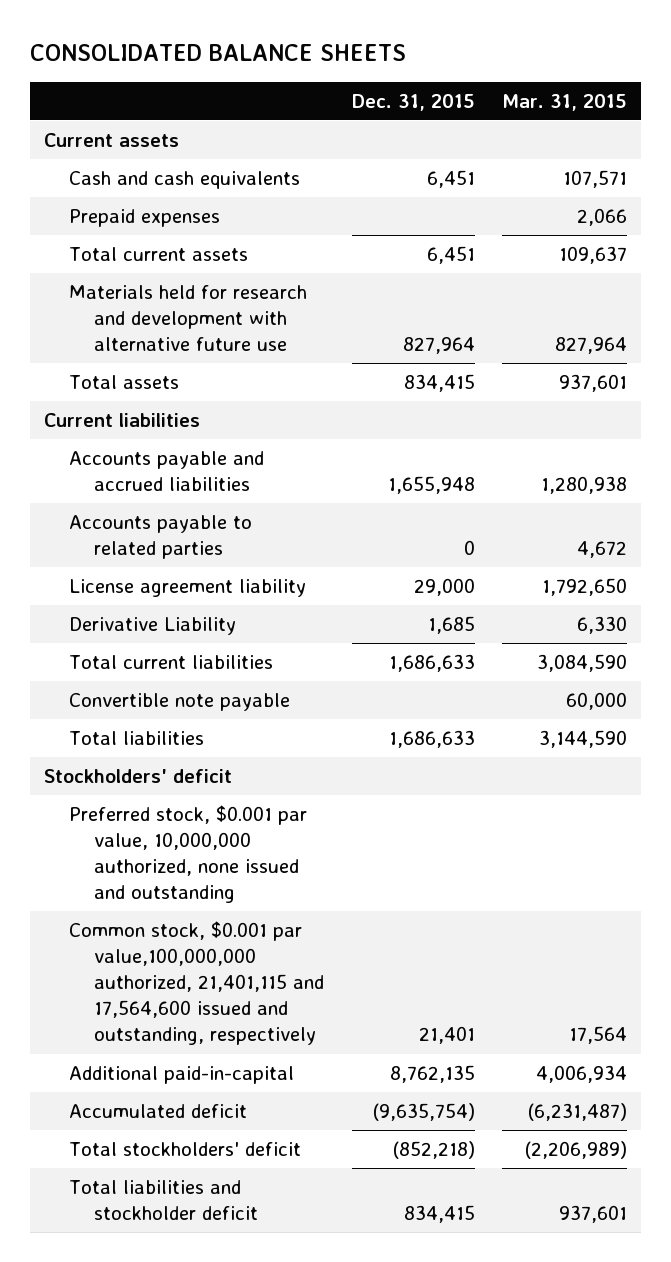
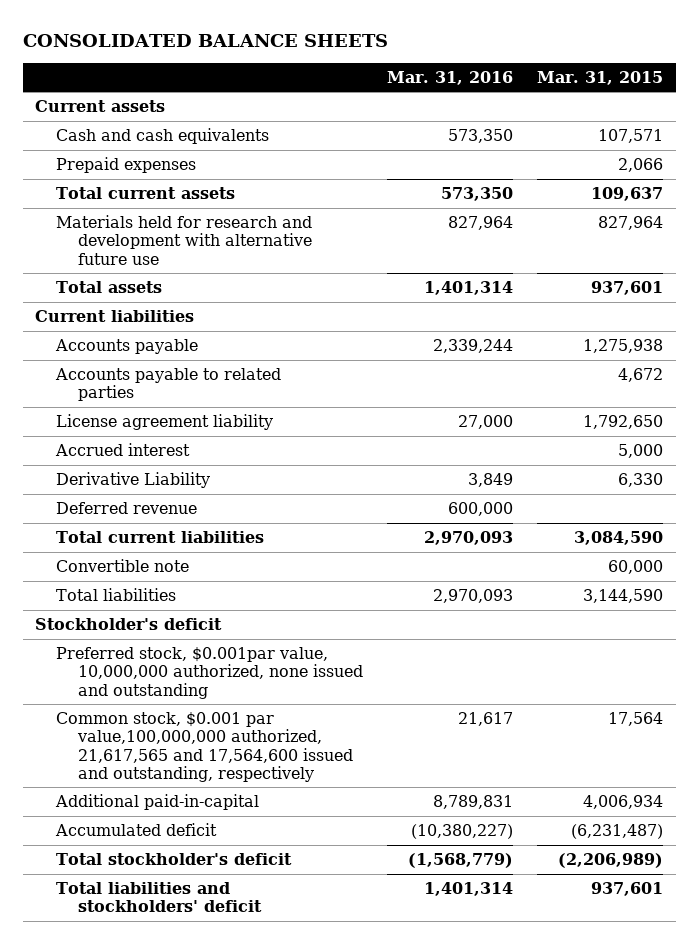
- | Dec. 31, 2015 | Mar. 31, 2015
+ | Mar. 31, 2016 | Mar. 31, 2015
- Accounts payable and accrued liabilities | 1,655,948 | 1,280,938
+ Accounts payable | 2,339,244 | 1,275,938
+ Accrued interest | | 5,000
+ Deferred revenue | 600,000 |
- Convertible note payable | | 60,000
+ Convertible note | | 60,000
- Stockholders' deficit
- Preferred stock, $0.001 par value, 10,000,000 authorized, none issued and outstanding
- Common stock, $0.001 par value,100,000,000 authorized, 21,401,115 and 17,564,600 issued and outstanding, respectively | 21,401 | 17,564
+ Stockholder's deficit
+ Preferred stock, $0.001par value, 10,000,000 authorized, none issued and outstanding
+ Common stock, $0.001 par value,100,000,000 authorized, 21,617,565 and 17,564,600 issued and outstanding, respectively | 21,617 | 17,564
- Total stockholders' deficit | (852,218) | (2,206,989)
- Total liabilities and stockholder deficit | 834,415 | 937,601
+ Total stockholder's deficit | (1,568,779) | (2,206,989)
+ Total liabilities and stockholders' deficit | 1,401,314 | 937,601

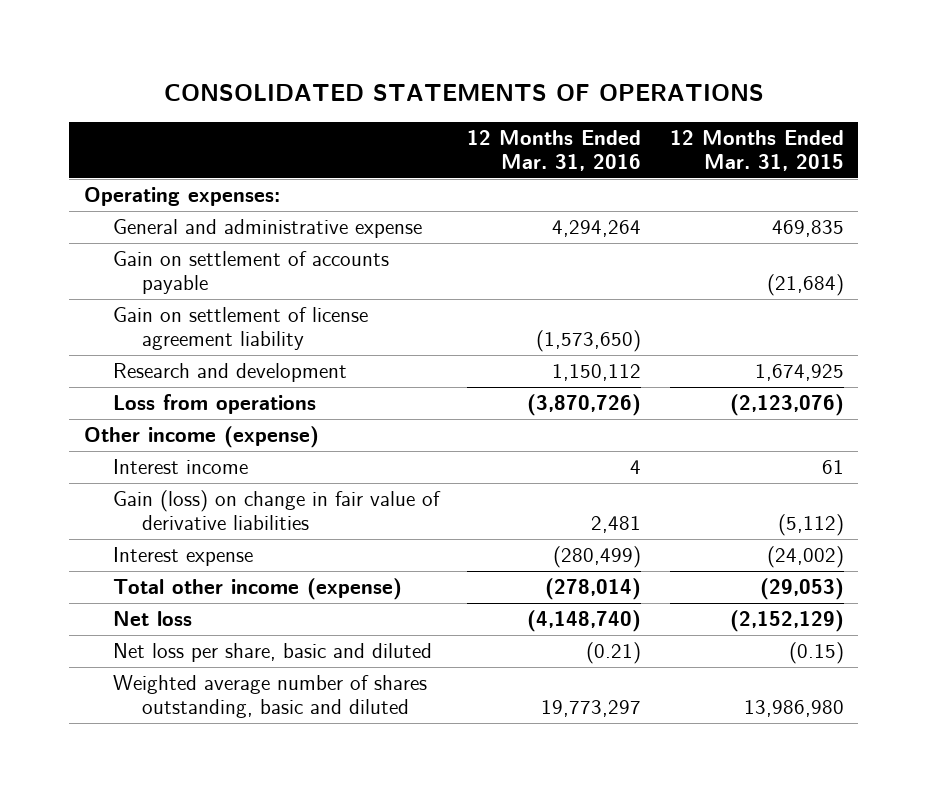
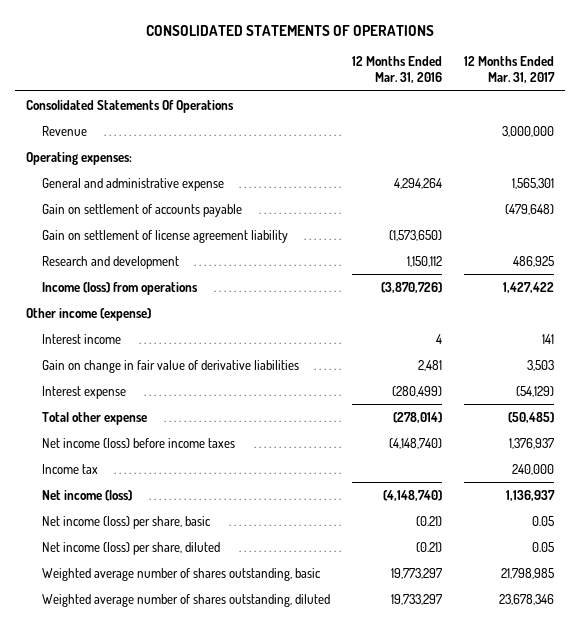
- | 12 Months Ended Mar. 31, 2016 | 12 Months Ended Mar. 31, 2015
+ | 12 Months Ended Mar. 31, 2016 | 12 Months Ended Mar. 31, 2017
+ Consolidated Statements Of Operations
+ Revenue | | 3,000,000
- Loss from operations | (3,870,726) | (2,123,076)
+ Income (loss) from operations | (3,870,726) | 1,427,422
- Gain (loss) on change in fair value of derivative liabilities | 2,481 | (5,112)
+ Gain on change in fair value of derivative liabilities | 2,481 | 3,503
- Total other income (expense) | (278,014) | (29,053)
- Net loss | (4,148,740) | (2,152,129)
- Net loss per share, basic and diluted | (0.21) | (0.15)
- Weighted average number of shares outstanding, basic and diluted | 19,773,297 | 13,986,980
+ Total other expense | (278,014) | (50,485)
+ Net income (loss) before income taxes | (4,148,740) | 1,376,937
+ Income tax | | 240,000
+ Net income (loss) | (4,148,740) | 1,136,937
+ Net income (loss) per share, basic | (0.21) | 0.05
+ Net income (loss) per share, diluted | (0.21) | 0.05
+ Weighted average number of shares outstanding, basic | 19,773,297 | 21,798,985
+ Weighted average number of shares outstanding, diluted | 19,733,297 | 23,678,346

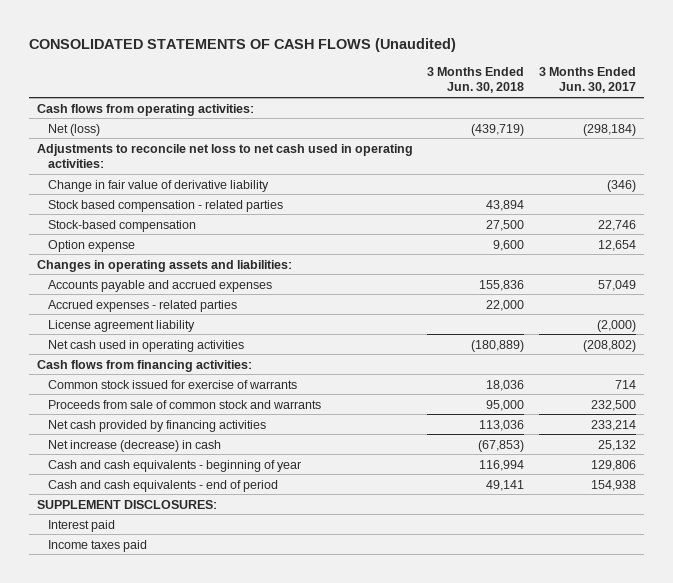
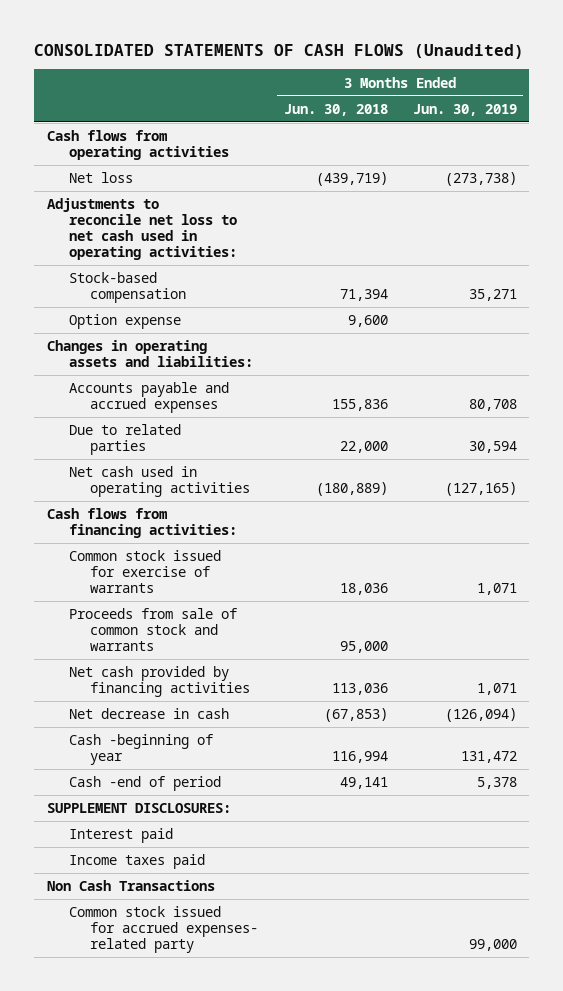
- | 3 Months Ended Jun. 30, 2018 | 3 Months Ended Jun. 30, 2017
+ | 3 Months Ended Jun. 30, 2018 | 3 Months Ended Jun. 30, 2019
- Cash flows from operating activities:
- Net (loss) | (439,719) | (298,184)
+ Cash flows from operating activities
+ Net loss | (439,719) | (273,738)
- Change in fair value of derivative liability | | (346)
- Stock based compensation - related parties | 43,894 |
- Stock-based compensation | 27,500 | 22,746
+ Stock-based compensation | 71,394 | 35,271
- Accrued expenses - related parties | 22,000 |
- License agreement liability | | (2,000)
+ Due to related parties | 22,000 | 30,594
- Net increase (decrease) in cash | (67,853) | 25,132
- Cash and cash equivalents - beginning of year | 116,994 | 129,806
- Cash and cash equivalents - end of period | 49,141 | 154,938
+ Net decrease in cash | (67,853) | (126,094)
+ Cash -beginning of year | 116,994 | 131,472
+ Cash -end of period | 49,141 | 5,378
+ Non Cash Transactions
+ Common stock issued for accrued expenses- related party | | 99,000

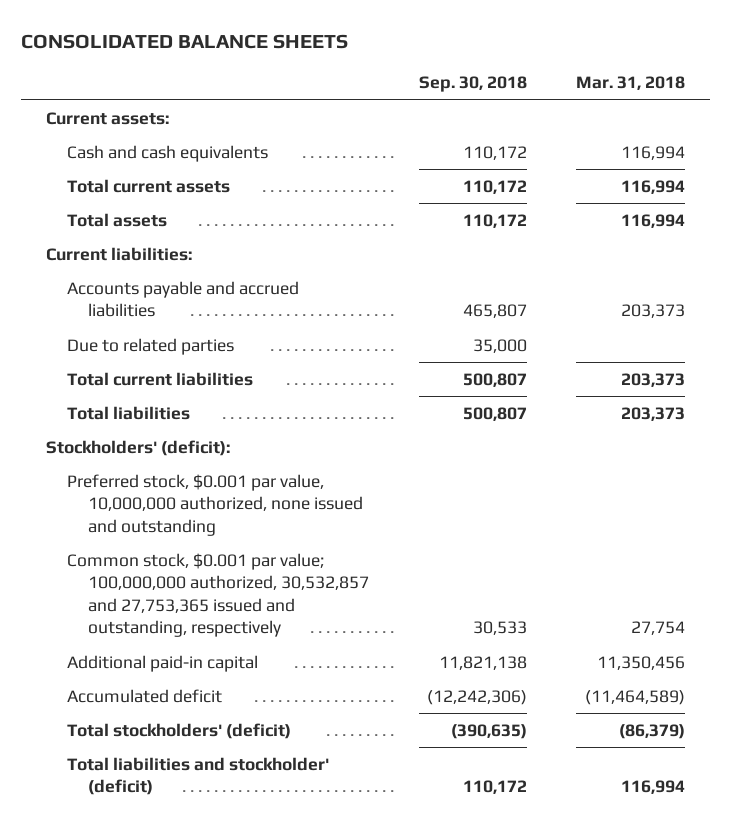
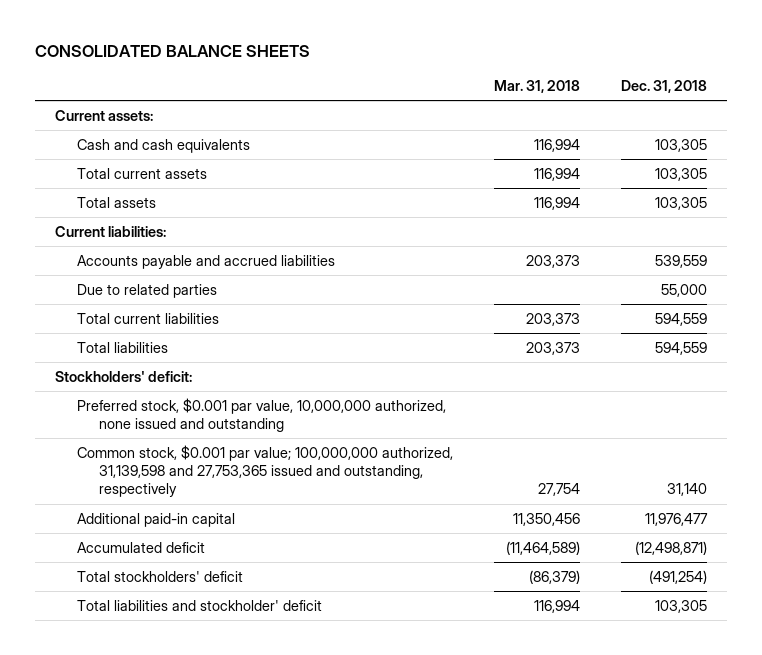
- | Sep. 30, 2018 | Mar. 31, 2018
+ | Mar. 31, 2018 | Dec. 31, 2018
- Stockholders' (deficit):
+ Stockholders' deficit:
- Common stock, $0.001 par value; 100,000,000 authorized, 30,532,857 and 27,753,365 issued and outstanding, respectively | 30,533 | 27,754
+ Common stock, $0.001 par value; 100,000,000 authorized, 31,139,598 and 27,753,365 issued and outstanding, respectively | 27,754 | 31,140
- Total stockholders' (deficit) | (390,635) | (86,379)
- Total liabilities and stockholder' (deficit) | 110,172 | 116,994
+ Total stockholders' deficit | (86,379) | (491,254)
+ Total liabilities and stockholder' deficit | 116,994 | 103,305

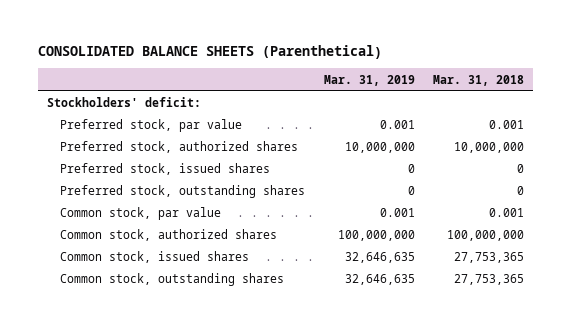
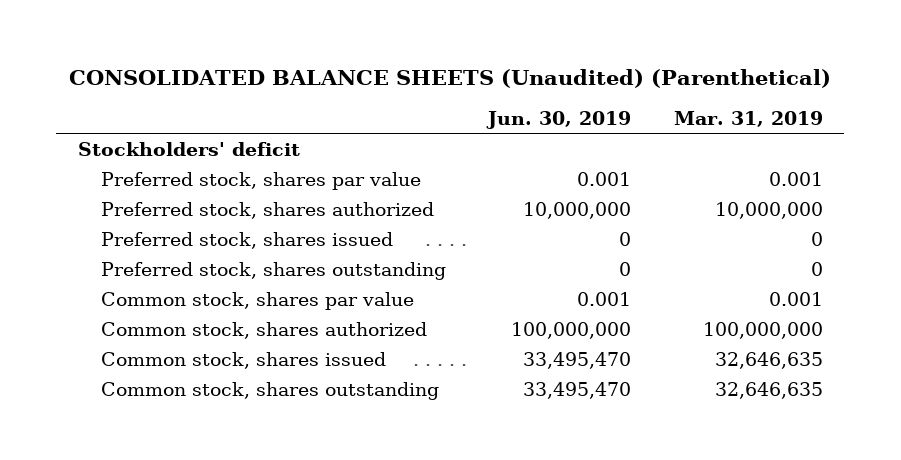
- CONSOLIDATED BALANCE SHEETS (Parenthetical)
+ CONSOLIDATED BALANCE SHEETS (Unaudited) (Parenthetical)
- | Mar. 31, 2019 | Mar. 31, 2018
+ | Jun. 30, 2019 | Mar. 31, 2019
- Stockholders' deficit:
- Preferred stock, par value | 0.001 | 0.001
- Preferred stock, authorized shares | 10,000,000 | 10,000,000
- Preferred stock, issued shares | 0 | 0
- Preferred stock, outstanding shares | 0 | 0
- Common stock, par value | 0.001 | 0.001
- Common stock, authorized shares | 100,000,000 | 100,000,000
- Common stock, issued shares | 32,646,635 | 27,753,365
- Common stock, outstanding shares | 32,646,635 | 27,753,365
+ Stockholders' deficit
+ Preferred stock, shares par value | 0.001 | 0.001
+ Preferred stock, shares authorized | 10,000,000 | 10,000,000
+ Preferred stock, shares issued | 0 | 0
+ Preferred stock, shares outstanding | 0 | 0
+ Common stock, shares par value | 0.001 | 0.001
+ Common stock, shares authorized | 100,000,000 | 100,000,000
+ Common stock, shares issued | 33,495,470 | 32,646,635
+ Common stock, shares outstanding | 33,495,470 | 32,646,635

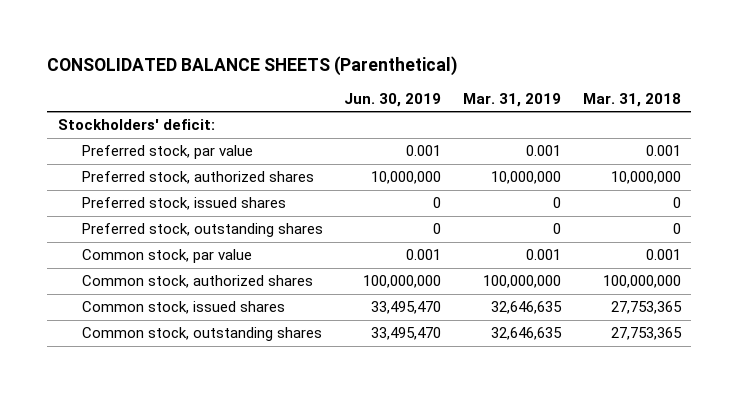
- CONSOLIDATED BALANCE SHEETS (Unaudited) (Parenthetical)
+ CONSOLIDATED BALANCE SHEETS (Parenthetical)
- | Jun. 30, 2019 | Mar. 31, 2019
+ | Jun. 30, 2019 | Mar. 31, 2019 | Mar. 31, 2018
- Stockholders' deficit
- Preferred stock, shares par value | 0.001 | 0.001
- Preferred stock, shares authorized | 10,000,000 | 10,000,000
- Preferred stock, shares issued | 0 | 0
- Preferred stock, shares outstanding | 0 | 0
- Common stock, shares par value | 0.001 | 0.001
- Common stock, shares authorized | 100,000,000 | 100,000,000
- Common stock, shares issued | 33,495,470 | 32,646,635
- Common stock, shares outstanding | 33,495,470 | 32,646,635
+ Stockholders' deficit:
+ Preferred stock, par value | 0.001 | 0.001 | 0.001
+ Preferred stock, authorized shares | 10,000,000 | 10,000,000 | 10,000,000
+ Preferred stock, issued shares | 0 | 0 | 0
+ Preferred stock, outstanding shares | 0 | 0 | 0
+ Common stock, par value | 0.001 | 0.001 | 0.001
+ Common stock, authorized shares | 100,000,000 | 100,000,000 | 100,000,000
+ Common stock, issued shares | 33,495,470 | 32,646,635 | 27,753,365
+ Common stock, outstanding shares | 33,495,470 | 32,646,635 | 27,753,365

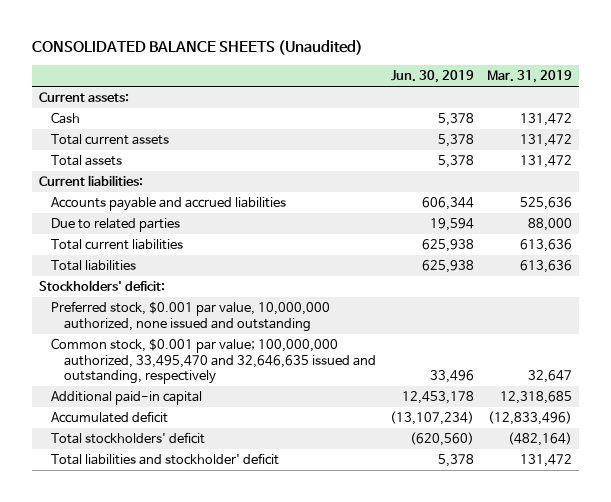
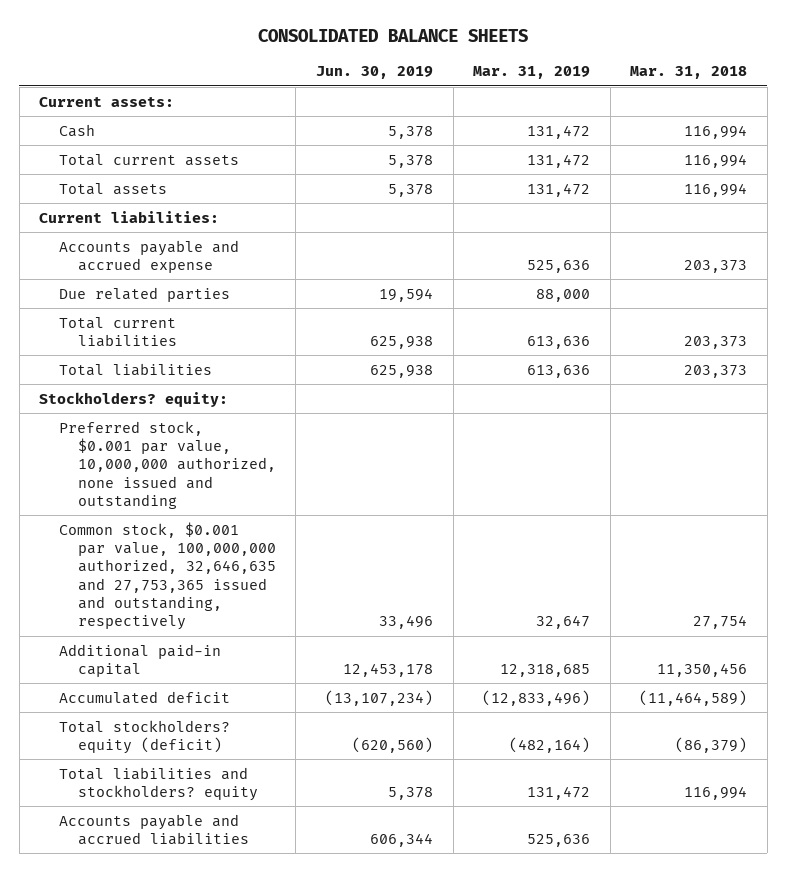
- CONSOLIDATED BALANCE SHEETS (Unaudited)
+ CONSOLIDATED BALANCE SHEETS
- | Jun. 30, 2019 | Mar. 31, 2019
+ | Jun. 30, 2019 | Mar. 31, 2019 | Mar. 31, 2018
- Due to related parties | 19,594 | 88,000
+ Accounts payable and accrued expense | | 525,636 | 203,373
+ Due related parties | 19,594 | 88,000 |
- Stockholders' deficit:
+ Stockholders? equity:
- Common stock, $0.001 par value; 100,000,000 authorized, 33,495,470 and 32,646,635 issued and outstanding, respectively | 33,496 | 32,647
+ Common stock, $0.001 par value, 100,000,000 authorized, 32,646,635 and 27,753,365 issued and outstanding, respectively | 33,496 | 32,647 | 27,754
- Total stockholders' deficit | (620,560) | (482,164)
- Total liabilities and stockholder' deficit | 5,378 | 131,472
+ Total stockholders? equity (deficit) | (620,560) | (482,164) | (86,379)
+ Total liabilities and stockholders? equity | 5,378 | 131,472 | 116,994
moved down: Accounts payable and accrued liabilities | 606,344 | 525,636 |

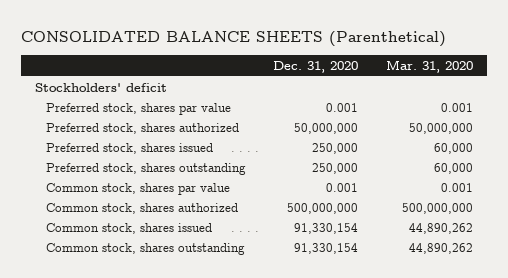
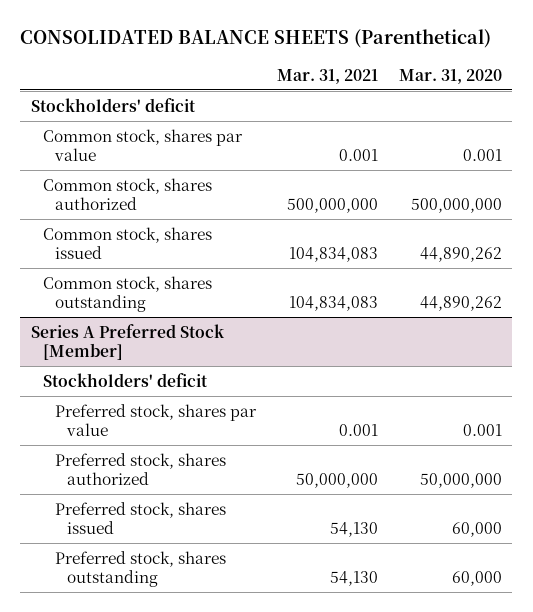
- | Dec. 31, 2020 | Mar. 31, 2020
+ | Mar. 31, 2021 | Mar. 31, 2020
- Preferred stock, shares par value | 0.001 | 0.001
- Preferred stock, shares authorized | 50,000,000 | 50,000,000
- Preferred stock, shares issued | 250,000 | 60,000
- Preferred stock, shares outstanding | 250,000 | 60,000
+ Series A Preferred Stock [Member]
+ Stockholders' deficit
+ Preferred stock, shares par value | 0.001 | 0.001
+ Preferred stock, shares authorized | 50,000,000 | 50,000,000
+ Preferred stock, shares issued | 54,130 | 60,000
+ Preferred stock, shares outstanding | 54,130 | 60,000

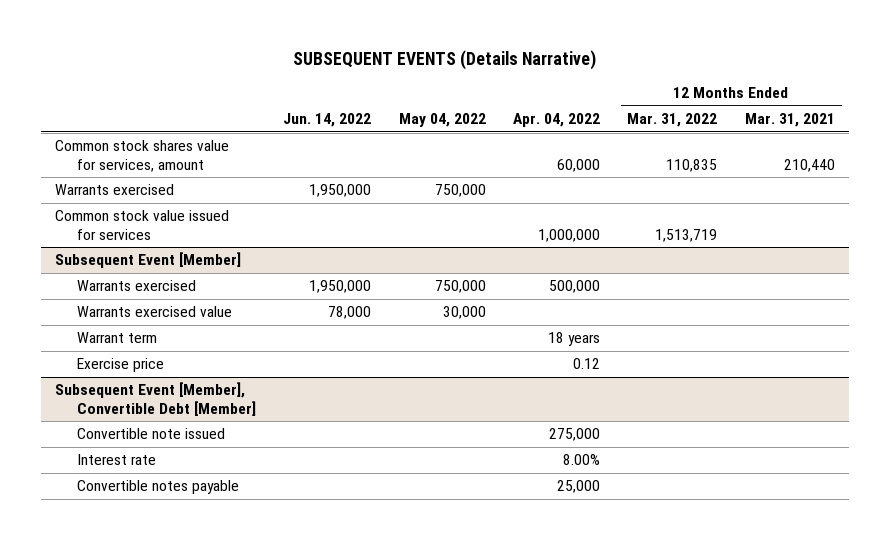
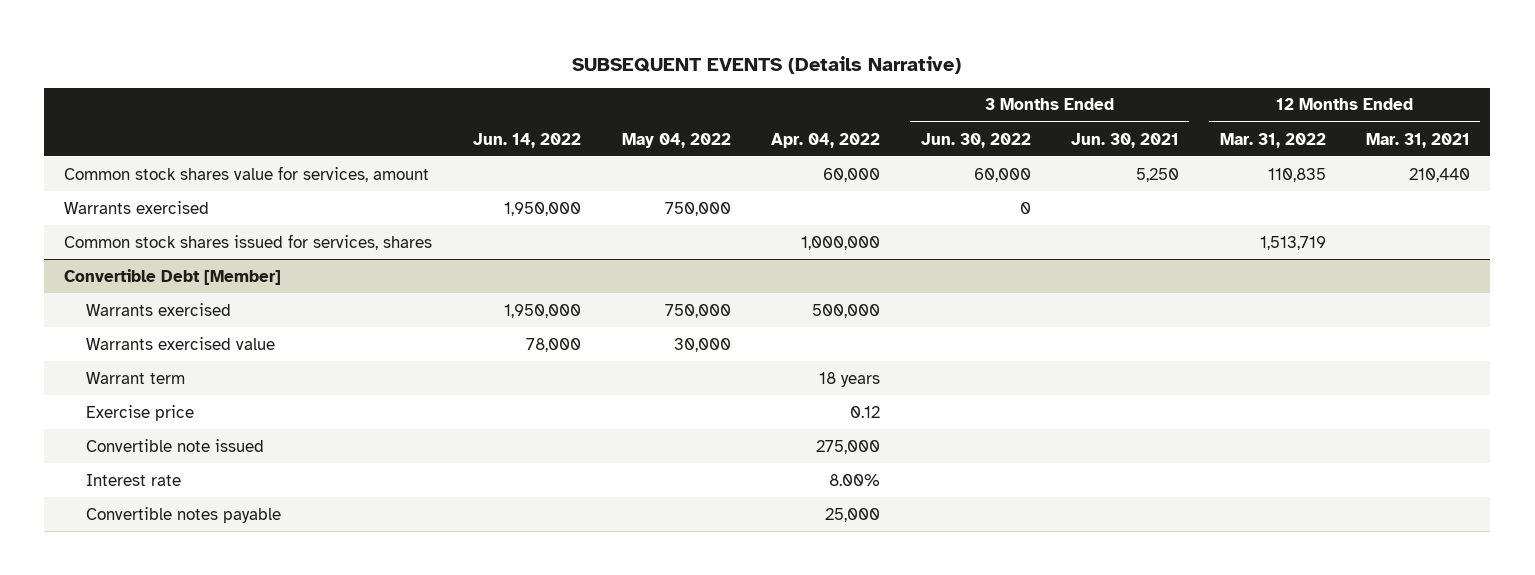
- | Jun. 14, 2022 | May 04, 2022 | Apr. 04, 2022 | 12 Months Ended Mar. 31, 2022 | 12 Months Ended Mar. 31, 2021
+ | Jun. 14, 2022 | May 04, 2022 | Apr. 04, 2022 | 3 Months Ended Jun. 30, 2022 | 3 Months Ended Jun. 30, 2021 | 12 Months Ended Mar. 31, 2022 | 12 Months Ended Mar. 31, 2021
- Common stock value issued for services | | | 1,000,000 | 1,513,719 |
- Subsequent Event [Member]
+ Common stock shares issued for services, shares | | | 1,000,000 | | | 1,513,719 |
+ Convertible Debt [Member]
- Subsequent Event [Member], Convertible Debt [Member]

